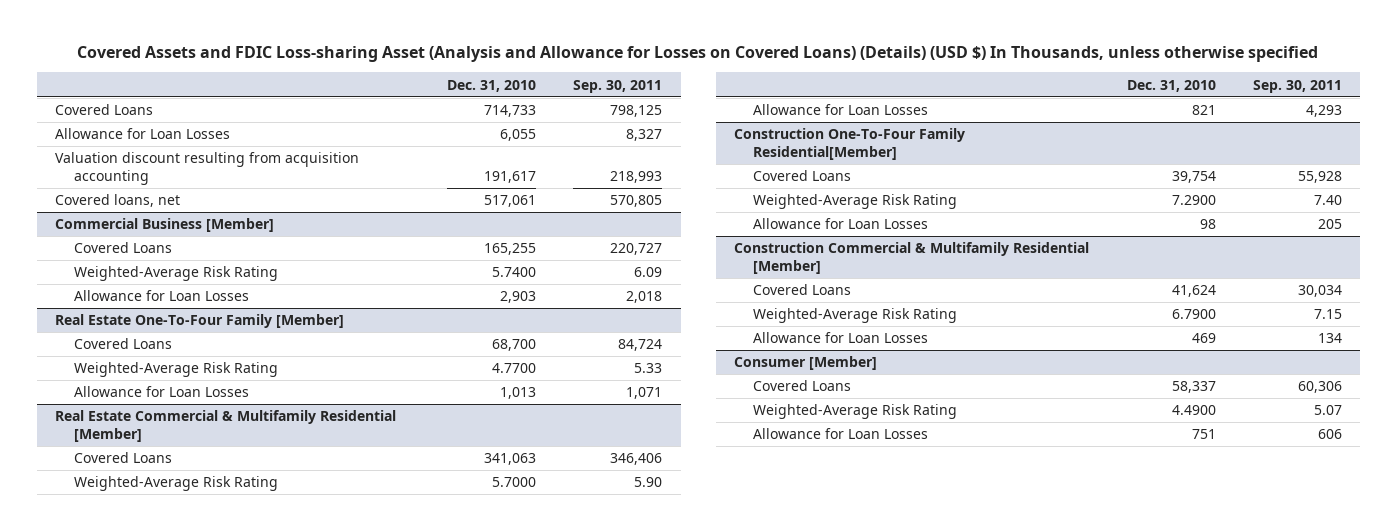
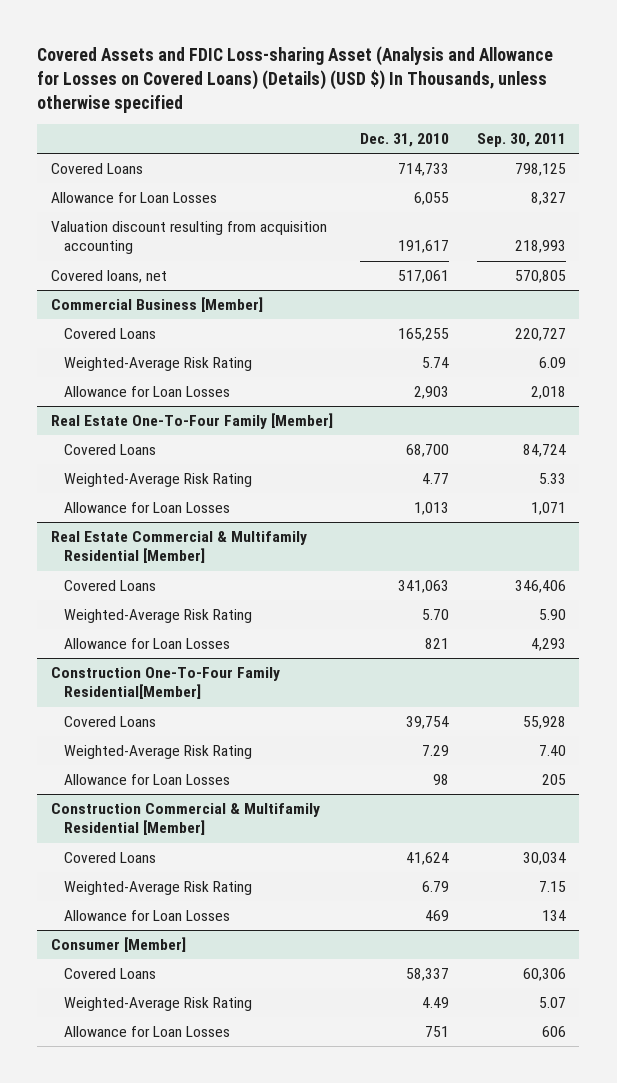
@ Commercial Business [Member]
- Weighted-Average Risk Rating | 5.7400 | 6.09
+ Weighted-Average Risk Rating | 5.74 | 6.09
@ Real Estate One-To-Four Family [Member]
- Weighted-Average Risk Rating | 4.7700 | 5.33
+ Weighted-Average Risk Rating | 4.77 | 5.33
@ Real Estate Commercial & Multifamily Residential [Member]
- Weighted-Average Risk Rating | 5.7000 | 5.90
+ Weighted-Average Risk Rating | 5.70 | 5.90
@ Construction One-To-Four Family Residential[Member]
- Weighted-Average Risk Rating | 7.2900 | 7.40
+ Weighted-Average Risk Rating | 7.29 | 7.40
@ Construction Commercial & Multifamily Residential [Member]
- Weighted-Average Risk Rating | 6.7900 | 7.15
+ Weighted-Average Risk Rating | 6.79 | 7.15
@ Consumer [Member]
- Weighted-Average Risk Rating | 4.4900 | 5.07
+ Weighted-Average Risk Rating | 4.49 | 5.07

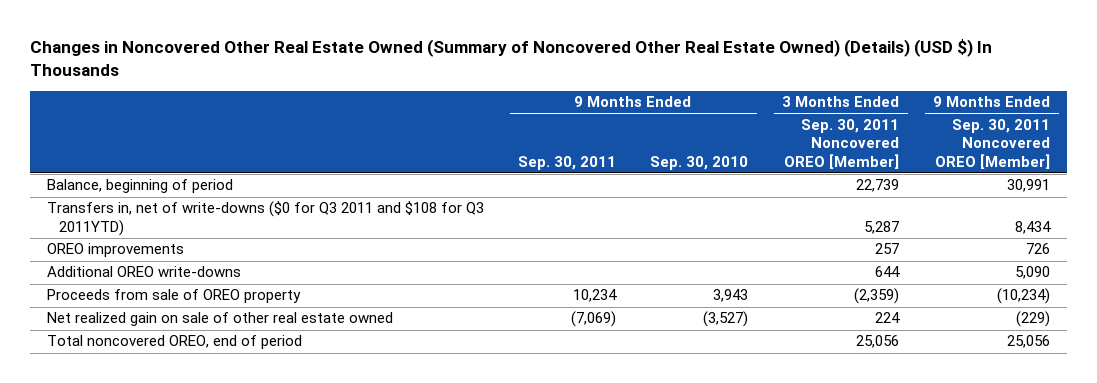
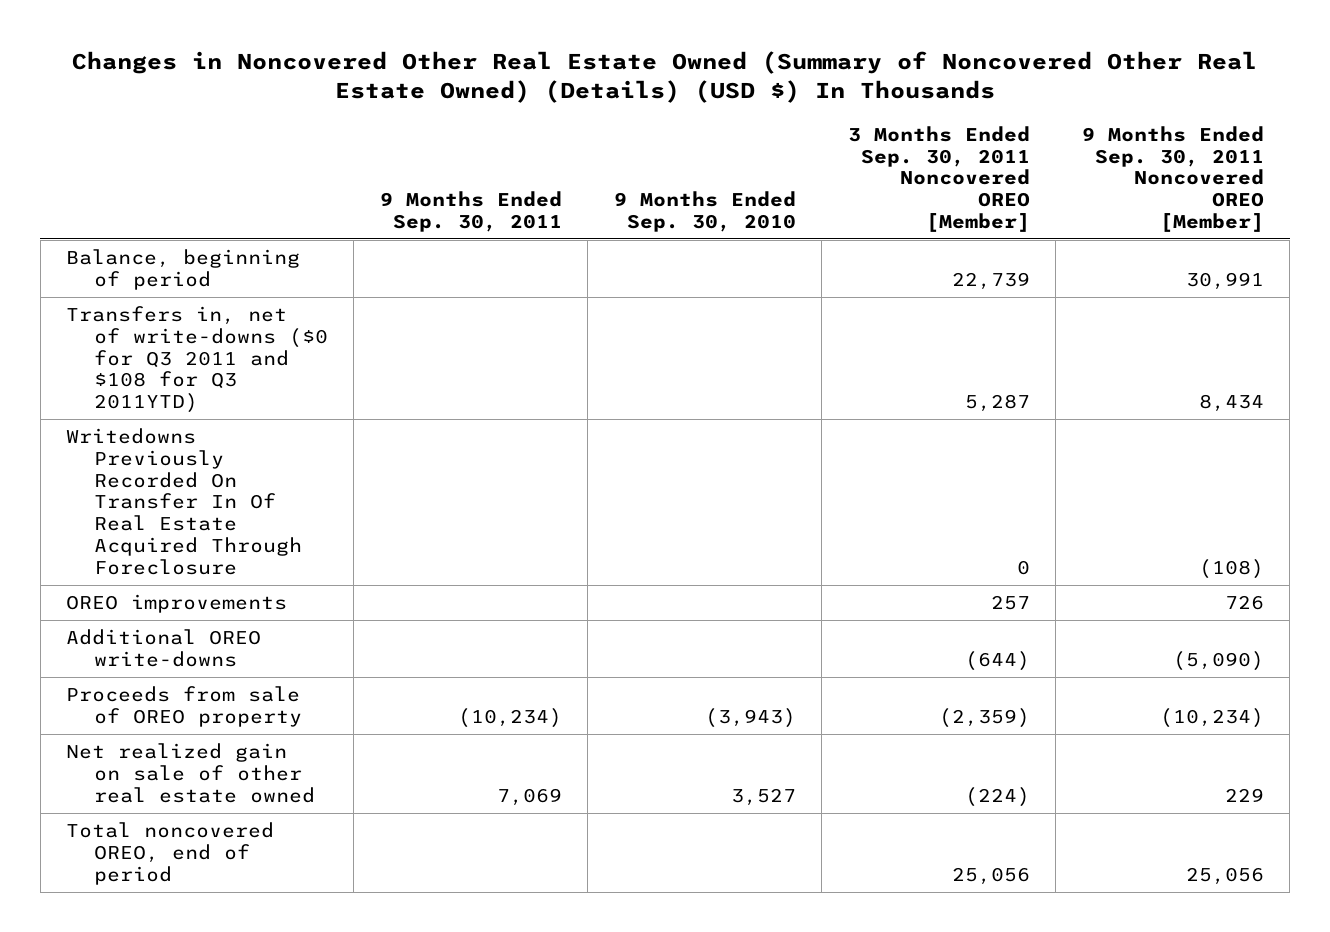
+ Writedowns Previously Recorded On Transfer In Of Real Estate Acquired Through Foreclosure | | | 0 | (108)
- Additional OREO write-downs | | | 644 | 5,090
- Proceeds from sale of OREO property | 10,234 | 3,943 | (2,359) | (10,234)
- Net realized gain on sale of other real estate owned | (7,069) | (3,527) | 224 | (229)
+ Additional OREO write-downs | | | (644) | (5,090)
+ Proceeds from sale of OREO property | (10,234) | (3,943) | (2,359) | (10,234)
+ Net realized gain on sale of other real estate owned | 7,069 | 3,527 | (224) | 229

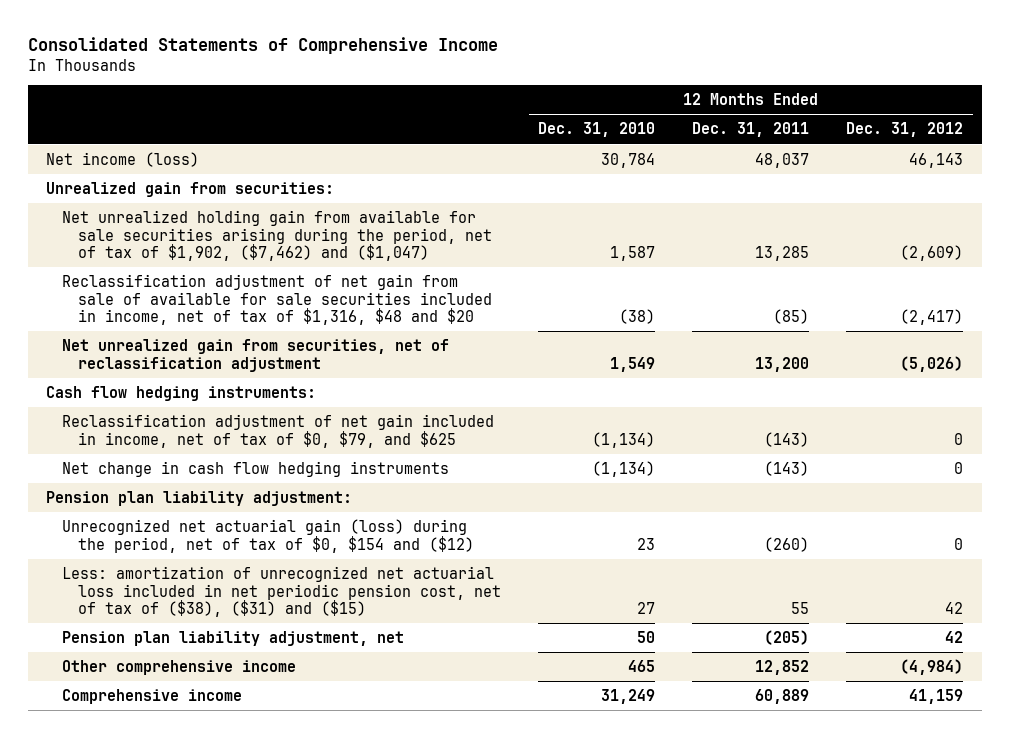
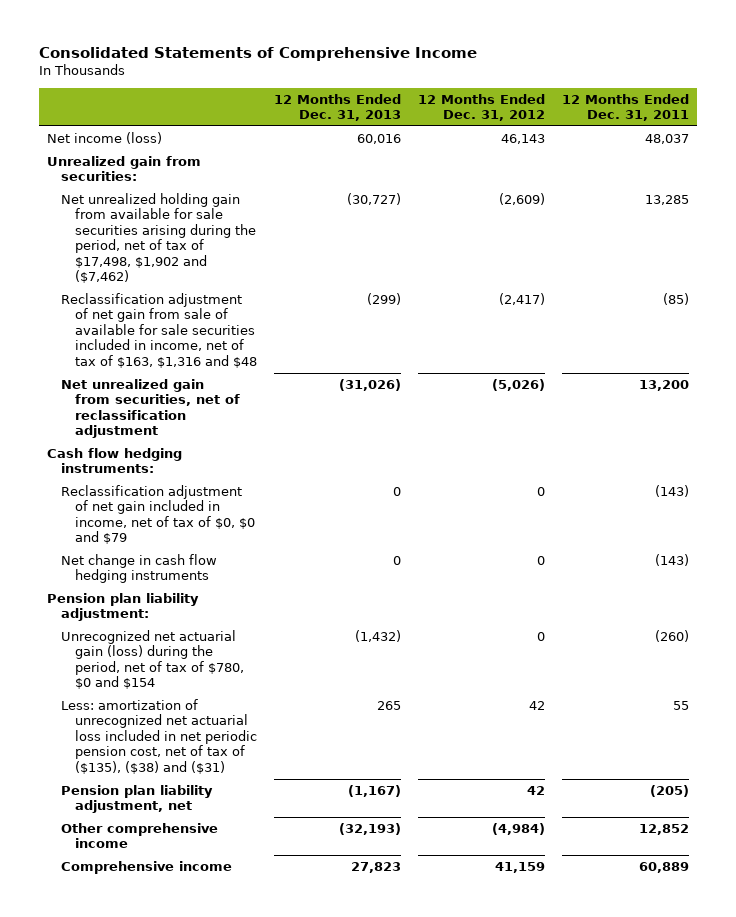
- | 12 Months Ended Dec. 31, 2010 | 12 Months Ended Dec. 31, 2011 | 12 Months Ended Dec. 31, 2012
+ | 12 Months Ended Dec. 31, 2013 | 12 Months Ended Dec. 31, 2012 | 12 Months Ended Dec. 31, 2011
- Net unrealized holding gain from available for sale securities arising during the period, net of tax of $1,902, ($7,462) and ($1,047) | 1,587 | 13,285 | (2,609)
- Reclassification adjustment of net gain from sale of available for sale securities included in income, net of tax of $1,316, $48 and $20 | (38) | (85) | (2,417)
+ Net unrealized holding gain from available for sale securities arising during the period, net of tax of $17,498, $1,902 and ($7,462) | (30,727) | (2,609) | 13,285
+ Reclassification adjustment of net gain from sale of available for sale securities included in income, net of tax of $163, $1,316 and $48 | (299) | (2,417) | (85)
- Reclassification adjustment of net gain included in income, net of tax of $0, $79, and $625 | (1,134) | (143) | 0
+ Reclassification adjustment of net gain included in income, net of tax of $0, $0 and $79 | 0 | 0 | (143)
- Unrecognized net actuarial gain (loss) during the period, net of tax of $0, $154 and ($12) | 23 | (260) | 0
- Less: amortization of unrecognized net actuarial loss included in net periodic pension cost, net of tax of ($38), ($31) and ($15) | 27 | 55 | 42
+ Unrecognized net actuarial gain (loss) during the period, net of tax of $780, $0 and $154 | (1,432) | 0 | (260)
+ Less: amortization of unrecognized net actuarial loss included in net periodic pension cost, net of tax of ($135), ($38) and ($31) | 265 | 42 | 55

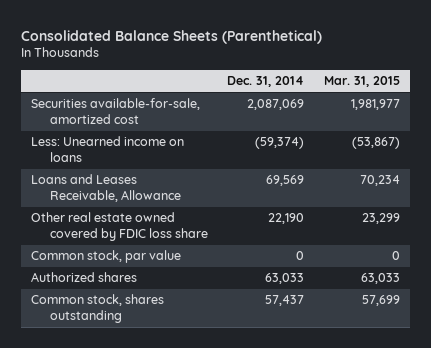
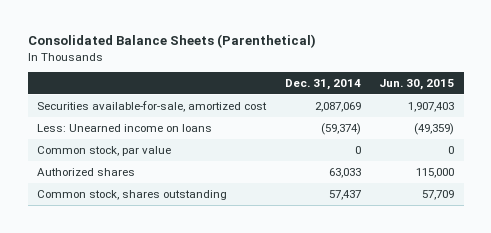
- | Dec. 31, 2014 | Mar. 31, 2015
+ | Dec. 31, 2014 | Jun. 30, 2015
- Loans and Leases Receivable, Allowance | 69,569 | 70,234
- Other real estate owned covered by FDIC loss share | 22,190 | 23,299

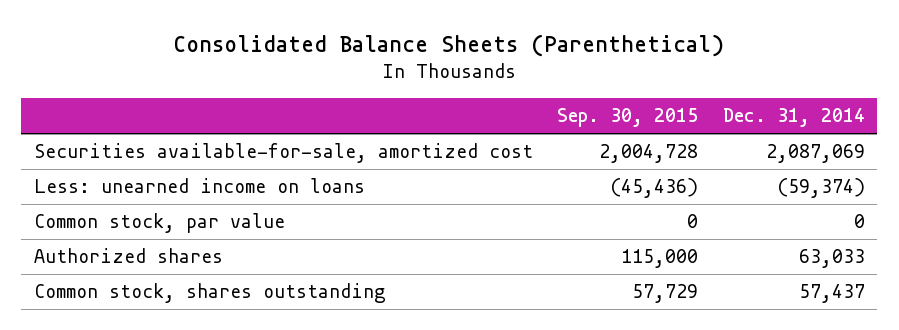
- | Dec. 31, 2014 | Jun. 30, 2015
+ | Sep. 30, 2015 | Dec. 31, 2014
- Less: Unearned income on loans | (59,374) | (49,359)
+ Less: unearned income on loans | (45,436) | (59,374)

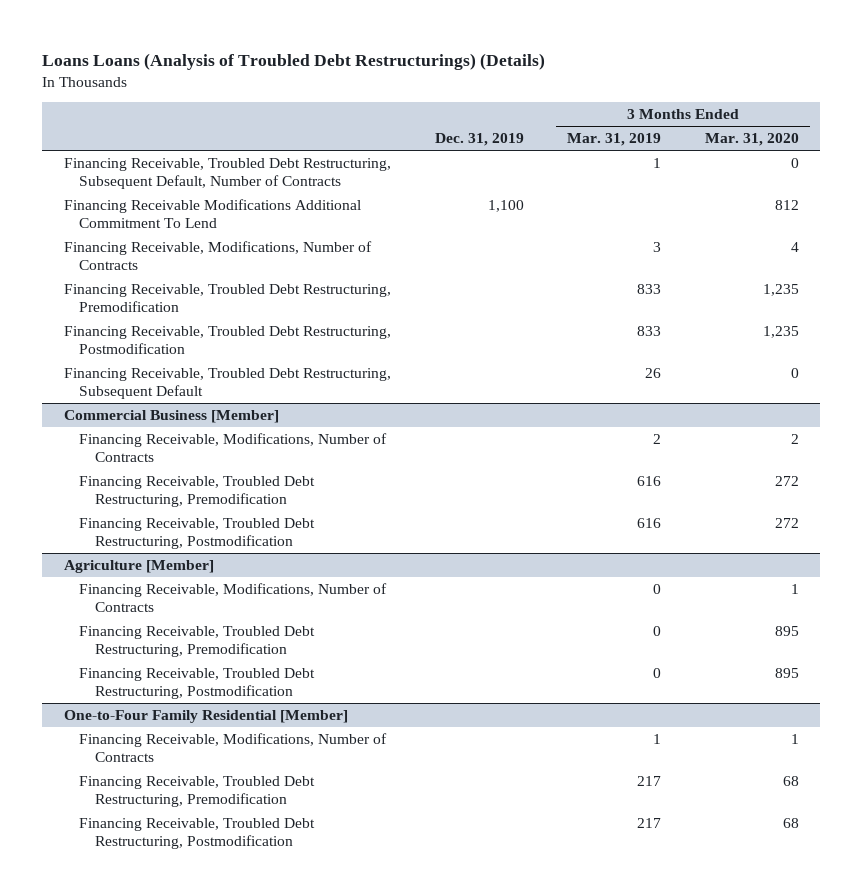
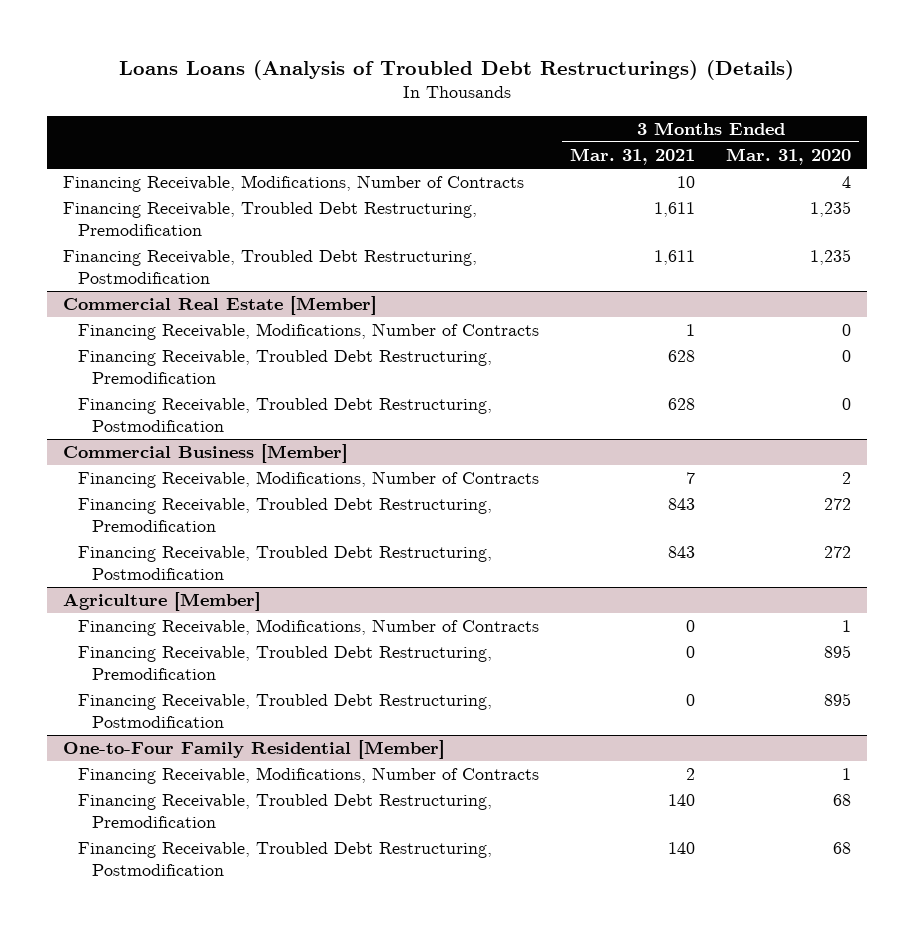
- | Dec. 31, 2019 | 3 Months Ended Mar. 31, 2019 | 3 Months Ended Mar. 31, 2020
+ | 3 Months Ended Mar. 31, 2021 | 3 Months Ended Mar. 31, 2020
- Financing Receivable, Troubled Debt Restructuring, Subsequent Default, Number of Contracts | | 1 | 0
- Financing Receivable Modifications Additional Commitment To Lend | 1,100 | | 812
- Financing Receivable, Troubled Debt Restructuring, Subsequent Default | | 26 | 0
+ Commercial Real Estate [Member]
+ Financing Receivable, Modifications, Number of Contracts | 1 | 0
+ Financing Receivable, Troubled Debt Restructuring, Premodification | 628 | 0
+ Financing Receivable, Troubled Debt Restructuring, Postmodification | 628 | 0

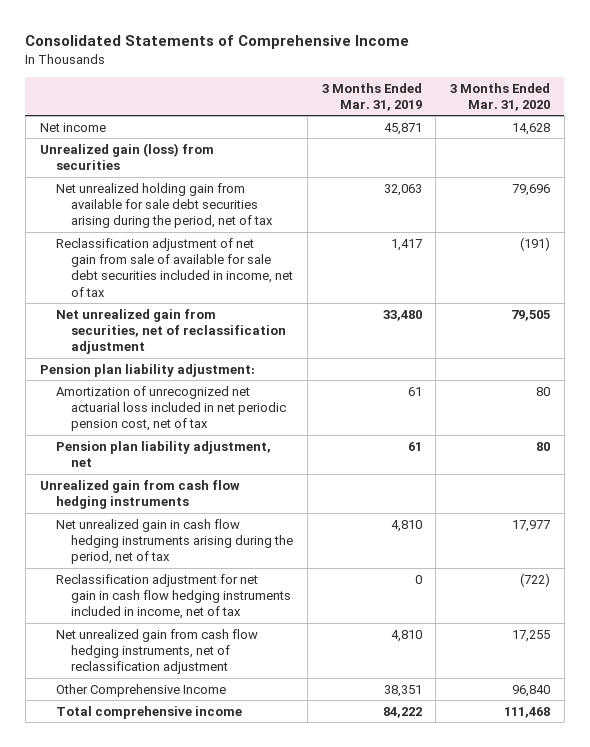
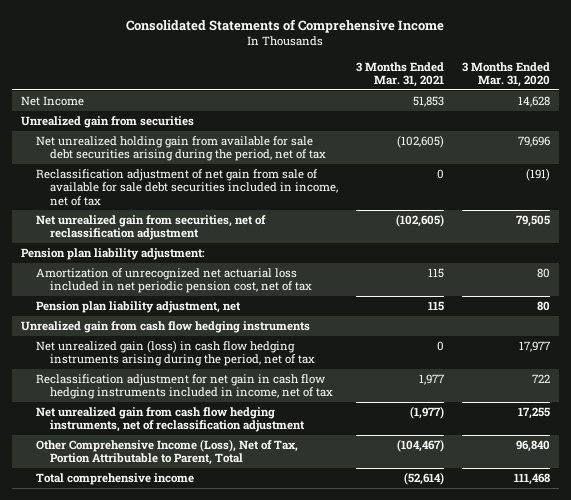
- | 3 Months Ended Mar. 31, 2019 | 3 Months Ended Mar. 31, 2020
+ | 3 Months Ended Mar. 31, 2021 | 3 Months Ended Mar. 31, 2020
- Net income | 45,871 | 14,628
- Unrealized gain (loss) from securities
+ Net Income | 51,853 | 14,628
+ Unrealized gain from securities
- Net unrealized gain in cash flow hedging instruments arising during the period, net of tax | 4,810 | 17,977
- Reclassification adjustment for net gain in cash flow hedging instruments included in income, net of tax | 0 | (722)
+ Net unrealized gain (loss) in cash flow hedging instruments arising during the period, net of tax | 0 | 17,977
+ Reclassification adjustment for net gain in cash flow hedging instruments included in income, net of tax | 1,977 | 722
- Other Comprehensive Income | 38,351 | 96,840
+ Other Comprehensive Income (Loss), Net of Tax, Portion Attributable to Parent, Total | (104,467) | 96,840

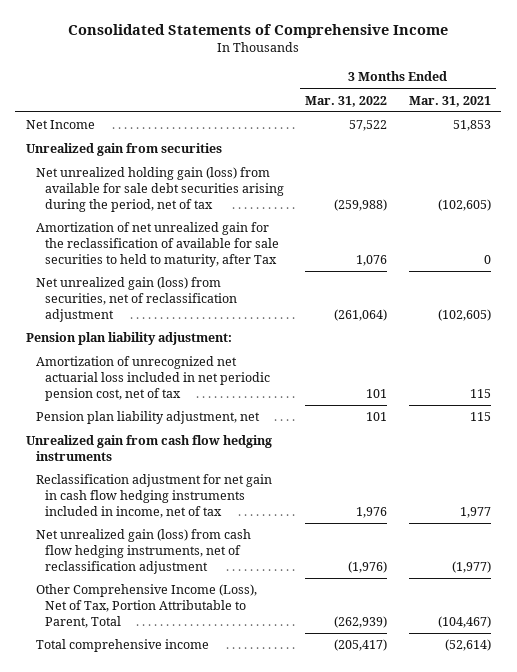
- | 3 Months Ended Mar. 31, 2021 | 3 Months Ended Mar. 31, 2020
+ | 3 Months Ended Mar. 31, 2022 | 3 Months Ended Mar. 31, 2021
- Net unrealized holding gain from available for sale debt securities arising during the period, net of tax | (102,605) | 79,696
- Reclassification adjustment of net gain from sale of available for sale debt securities included in income, net of tax | 0 | (191)
- Net unrealized gain from securities, net of reclassification adjustment | (102,605) | 79,505
+ Net unrealized holding gain (loss) from available for sale debt securities arising during the period, net of tax | (259,988) | (102,605)
+ Amortization of net unrealized gain for the reclassification of available for sale securities to held to maturity, after Tax | 1,076 | 0
+ Net unrealized gain (loss) from securities, net of reclassification adjustment | (261,064) | (102,605)
- Net unrealized gain (loss) in cash flow hedging instruments arising during the period, net of tax | 0 | 17,977
- Net unrealized gain from cash flow hedging instruments, net of reclassification adjustment | (1,977) | 17,255
+ Net unrealized gain (loss) from cash flow hedging instruments, net of reclassification adjustment | (1,976) | (1,977)

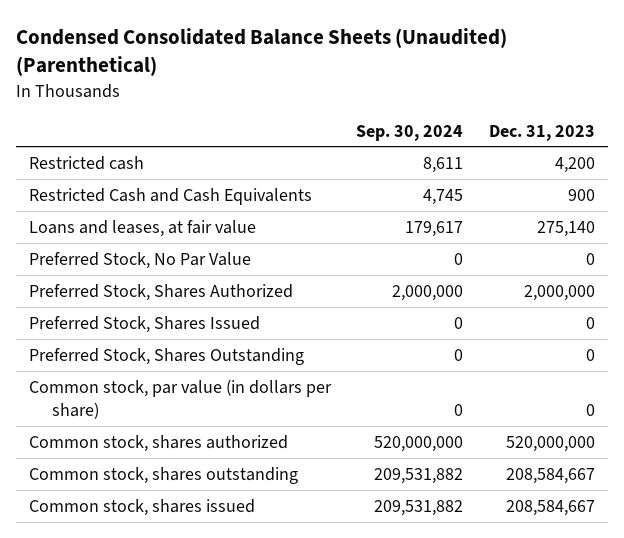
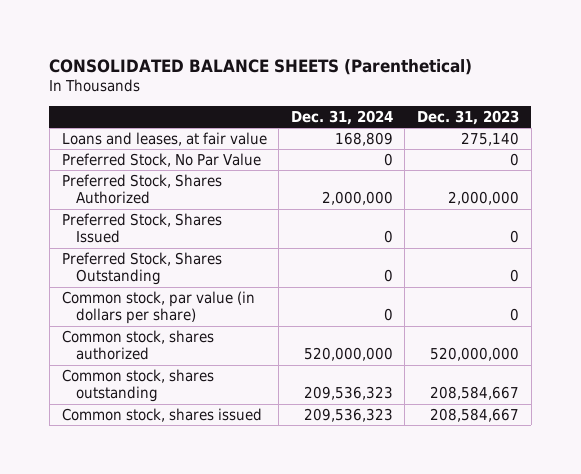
- Condensed Consolidated Balance Sheets (Unaudited) (Parenthetical)
+ CONSOLIDATED BALANCE SHEETS (Parenthetical)
- | Sep. 30, 2024 | Dec. 31, 2023
+ | Dec. 31, 2024 | Dec. 31, 2023
- Restricted cash | 8,611 | 4,200
- Restricted Cash and Cash Equivalents | 4,745 | 900

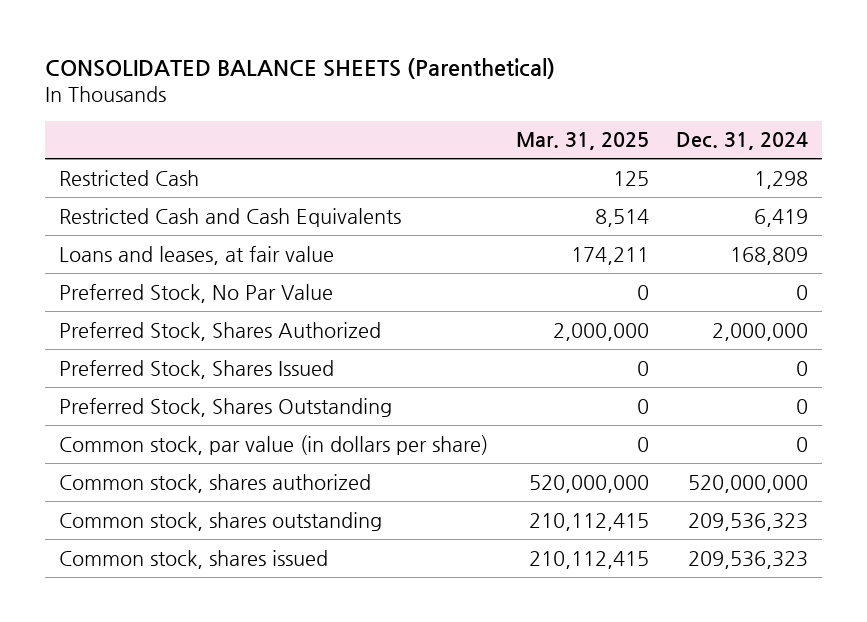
- | Dec. 31, 2024 | Dec. 31, 2023
+ | Mar. 31, 2025 | Dec. 31, 2024
+ Restricted Cash | 125 | 1,298
+ Restricted Cash and Cash Equivalents | 8,514 | 6,419

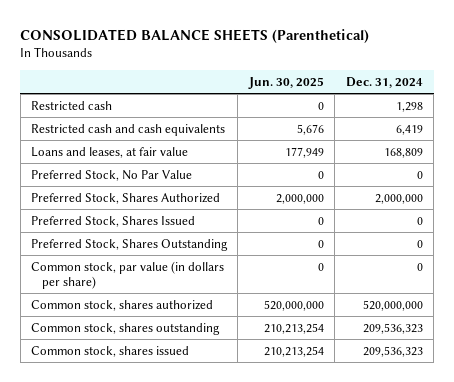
- | Mar. 31, 2025 | Dec. 31, 2024
+ | Jun. 30, 2025 | Dec. 31, 2024
- Restricted Cash | 125 | 1,298
- Restricted Cash and Cash Equivalents | 8,514 | 6,419
+ Restricted cash | 0 | 1,298
+ Restricted cash and cash equivalents | 5,676 | 6,419

